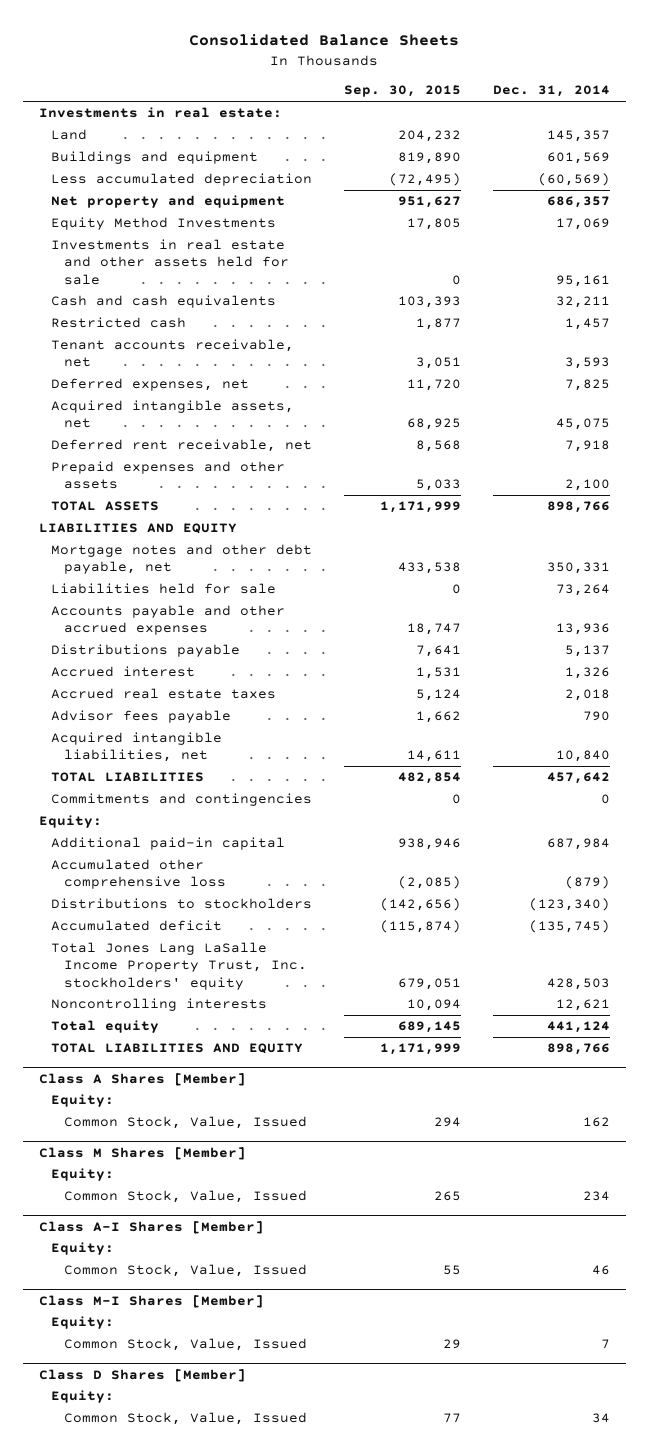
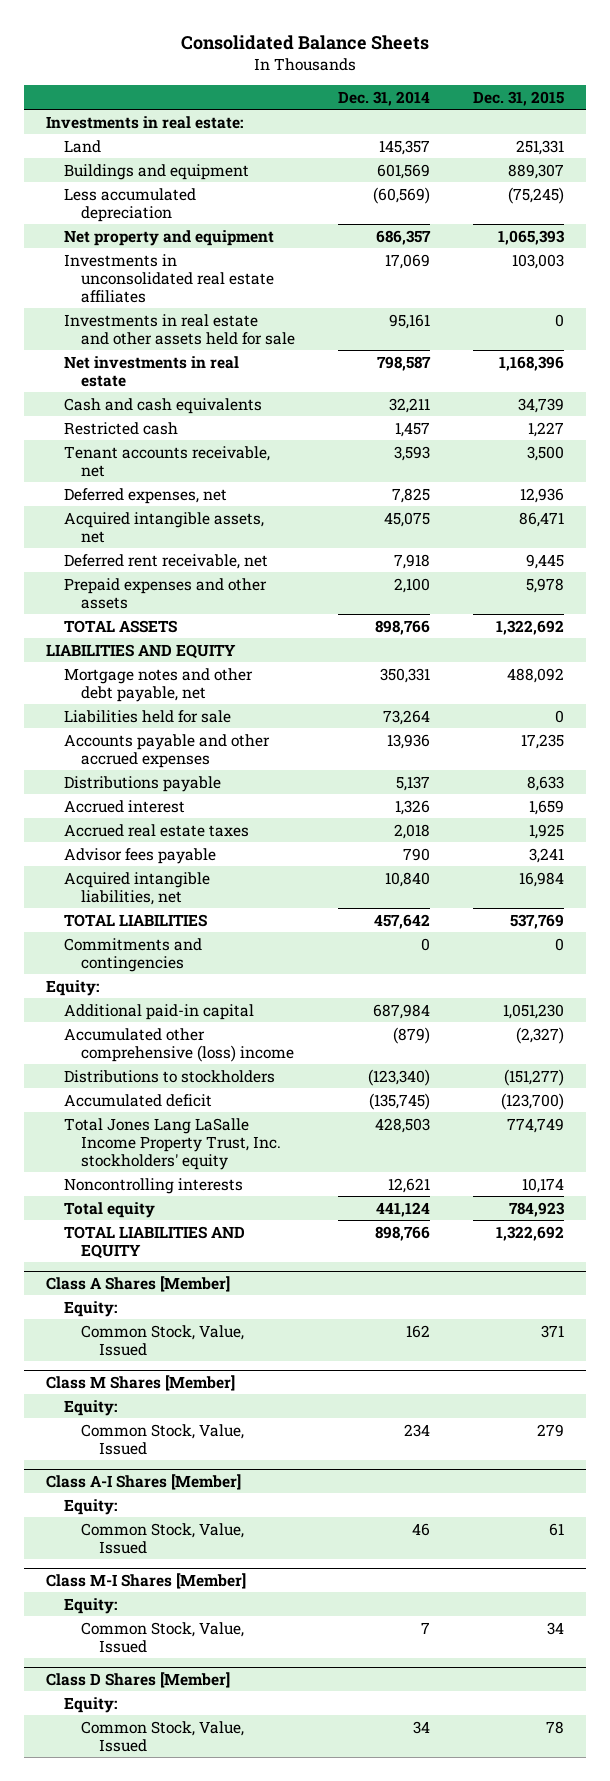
- | Sep. 30, 2015 | Dec. 31, 2014
+ | Dec. 31, 2014 | Dec. 31, 2015
- Equity Method Investments | 17,805 | 17,069
+ Investments in unconsolidated real estate affiliates | 17,069 | 103,003
+ Net investments in real estate | 798,587 | 1,168,396
- Accumulated other comprehensive loss | (2,085) | (879)
+ Accumulated other comprehensive (loss) income | (879) | (2,327)

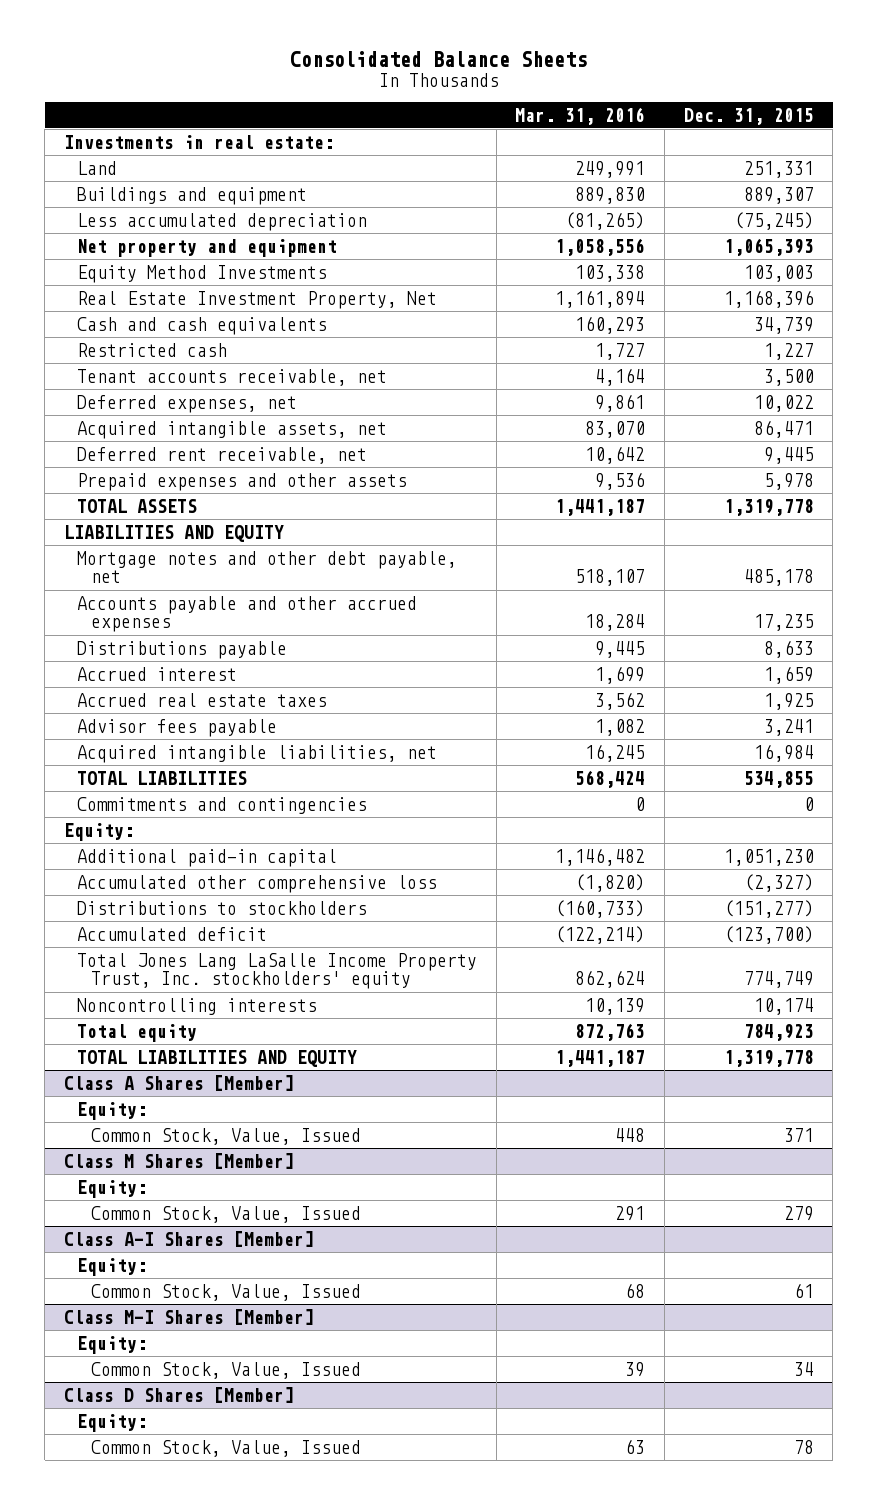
- | Dec. 31, 2014 | Dec. 31, 2015
+ | Mar. 31, 2016 | Dec. 31, 2015
- Investments in unconsolidated real estate affiliates | 17,069 | 103,003
- Investments in real estate and other assets held for sale | 95,161 | 0
- Net investments in real estate | 798,587 | 1,168,396
+ Equity Method Investments | 103,338 | 103,003
+ Real Estate Investment Property, Net | 1,161,894 | 1,168,396
- Deferred expenses, net | 7,825 | 12,936
+ Deferred expenses, net | 9,861 | 10,022
- TOTAL ASSETS | 898,766 | 1,322,692
+ TOTAL ASSETS | 1,441,187 | 1,319,778
- Mortgage notes and other debt payable, net | 350,331 | 488,092
- Liabilities held for sale | 73,264 | 0
+ Mortgage notes and other debt payable, net | 518,107 | 485,178
- TOTAL LIABILITIES | 457,642 | 537,769
+ TOTAL LIABILITIES | 568,424 | 534,855
- Accumulated other comprehensive (loss) income | (879) | (2,327)
+ Accumulated other comprehensive loss | (1,820) | (2,327)
- TOTAL LIABILITIES AND EQUITY | 898,766 | 1,322,692
+ TOTAL LIABILITIES AND EQUITY | 1,441,187 | 1,319,778

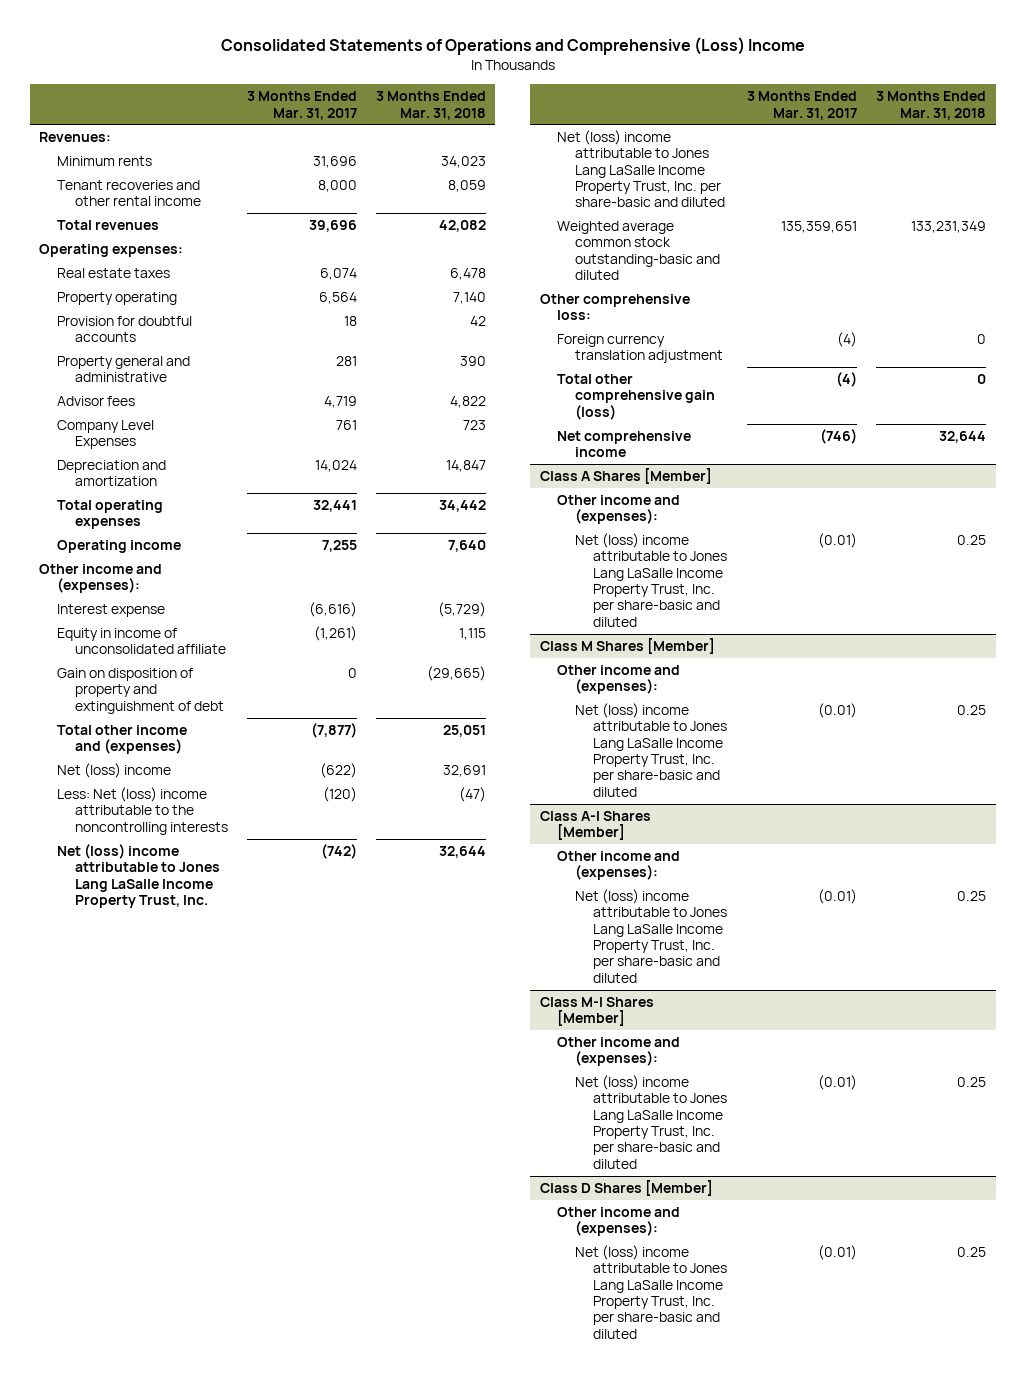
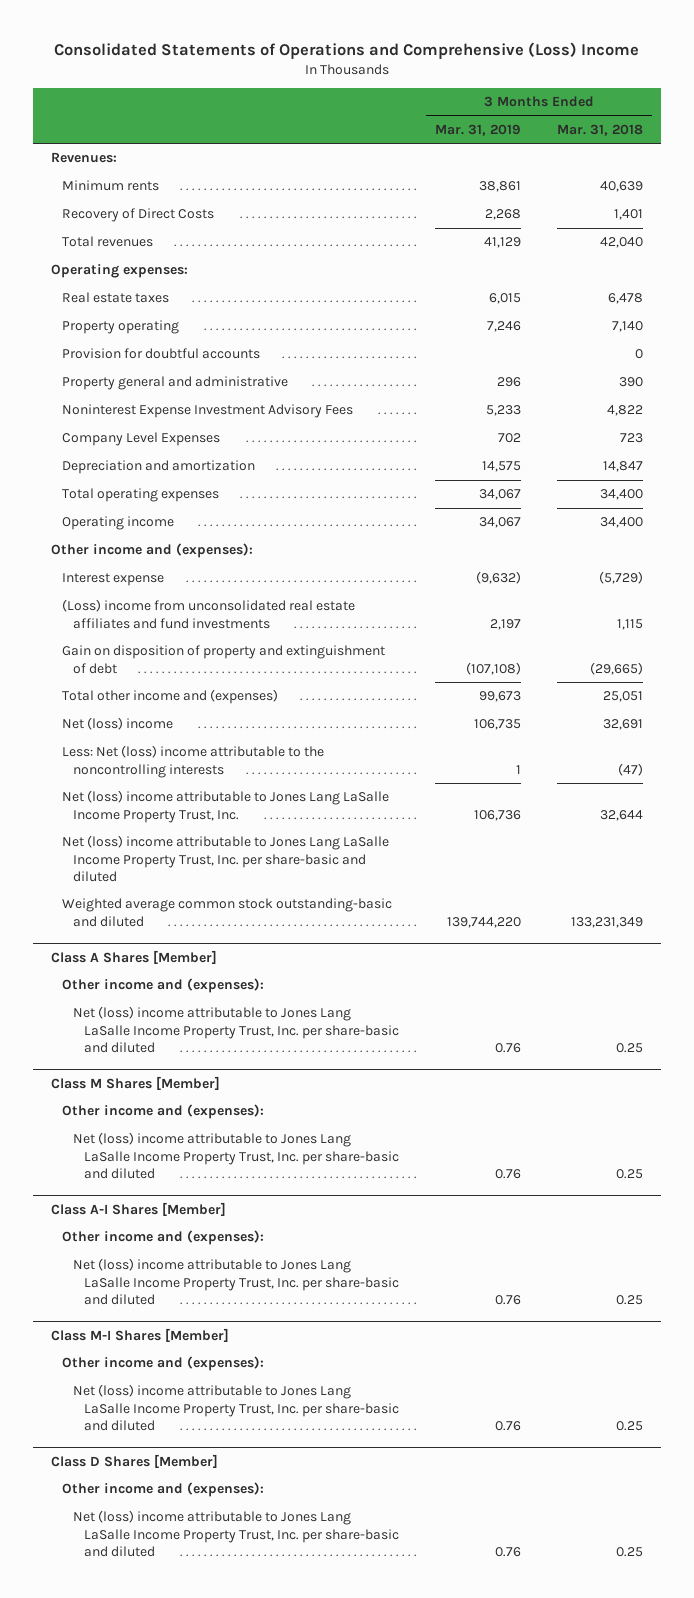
- | 3 Months Ended Mar. 31, 2017 | 3 Months Ended Mar. 31, 2018
+ | 3 Months Ended Mar. 31, 2019 | 3 Months Ended Mar. 31, 2018
- Minimum rents | 31,696 | 34,023
- Tenant recoveries and other rental income | 8,000 | 8,059
- Total revenues | 39,696 | 42,082
+ Minimum rents | 38,861 | 40,639
+ Recovery of Direct Costs | 2,268 | 1,401
+ Total revenues | 41,129 | 42,040
- Provision for doubtful accounts | 18 | 42
+ Provision for doubtful accounts | | 0
- Advisor fees | 4,719 | 4,822
+ Noninterest Expense Investment Advisory Fees | 5,233 | 4,822
- Total operating expenses | 32,441 | 34,442
- Operating income | 7,255 | 7,640
+ Total operating expenses | 34,067 | 34,400
+ Operating income | 34,067 | 34,400
- Equity in income of unconsolidated affiliate | (1,261) | 1,115
+ (Loss) income from unconsolidated real estate affiliates and fund investments | 2,197 | 1,115
- Other comprehensive loss:
- Foreign currency translation adjustment | (4) | 0
- Total other comprehensive gain (loss) | (4) | 0
- Net comprehensive income | (746) | 32,644

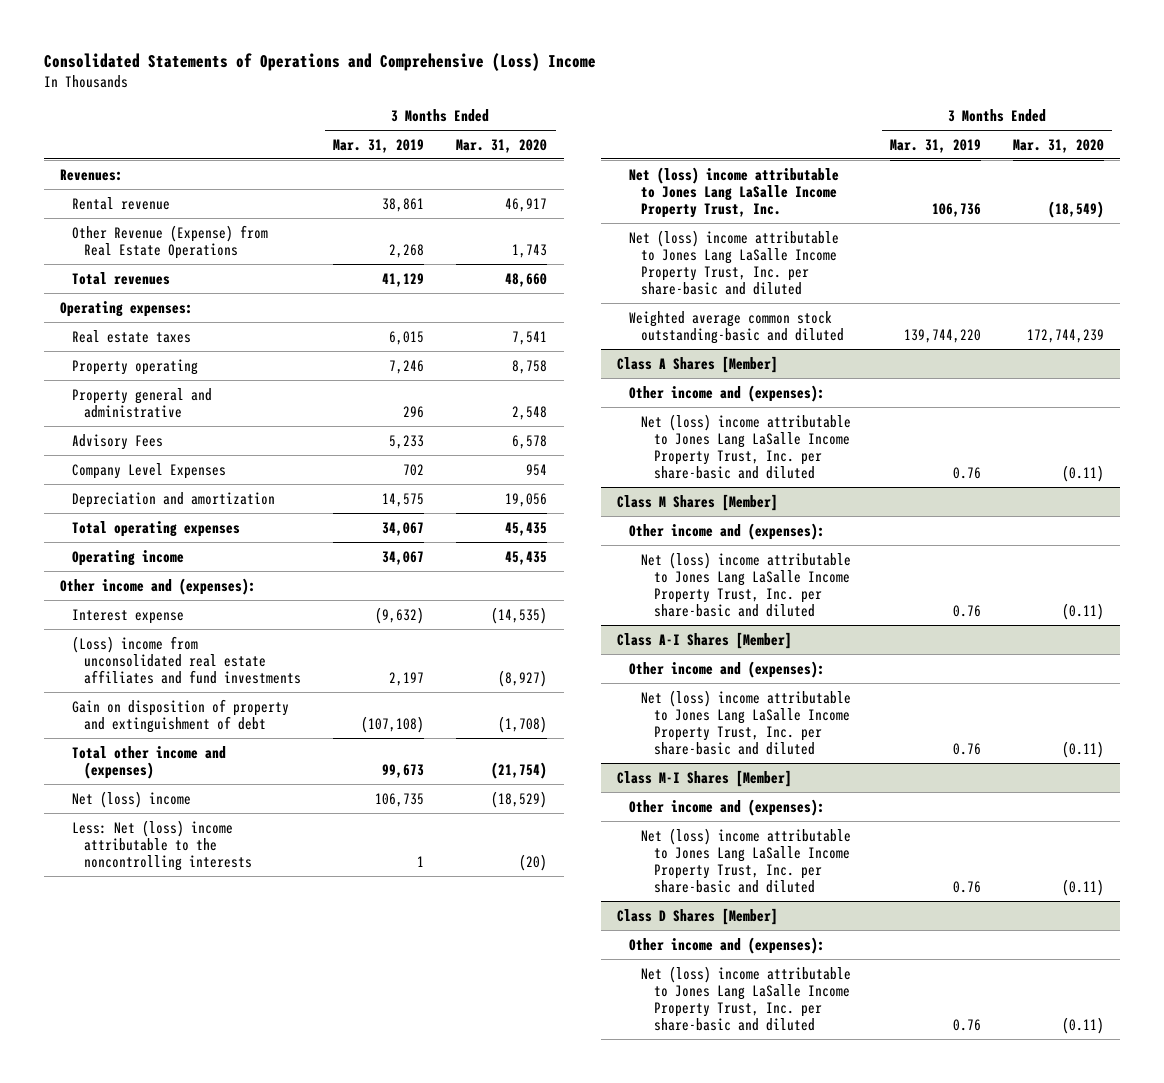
- | 3 Months Ended Mar. 31, 2019 | 3 Months Ended Mar. 31, 2018
+ | 3 Months Ended Mar. 31, 2019 | 3 Months Ended Mar. 31, 2020
- Minimum rents | 38,861 | 40,639
- Recovery of Direct Costs | 2,268 | 1,401
+ Rental revenue | 38,861 | 46,917
+ Other Revenue (Expense) from Real Estate Operations | 2,268 | 1,743
- Provision for doubtful accounts | | 0
- Noninterest Expense Investment Advisory Fees | 5,233 | 4,822
+ Advisory Fees | 5,233 | 6,578

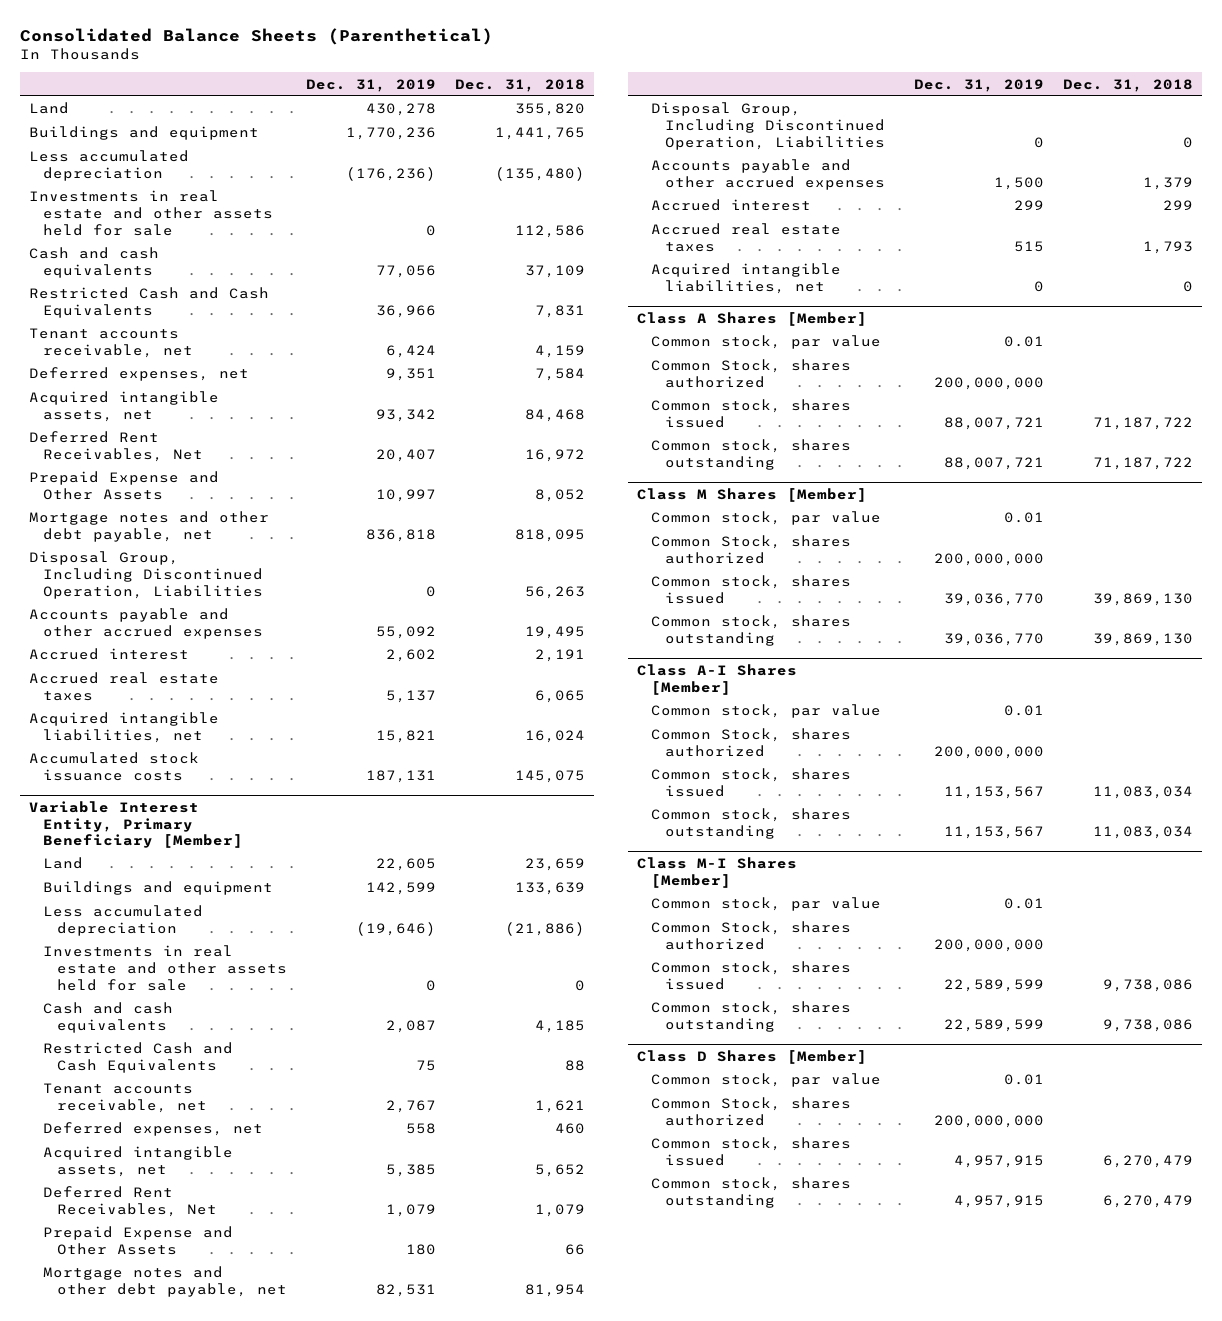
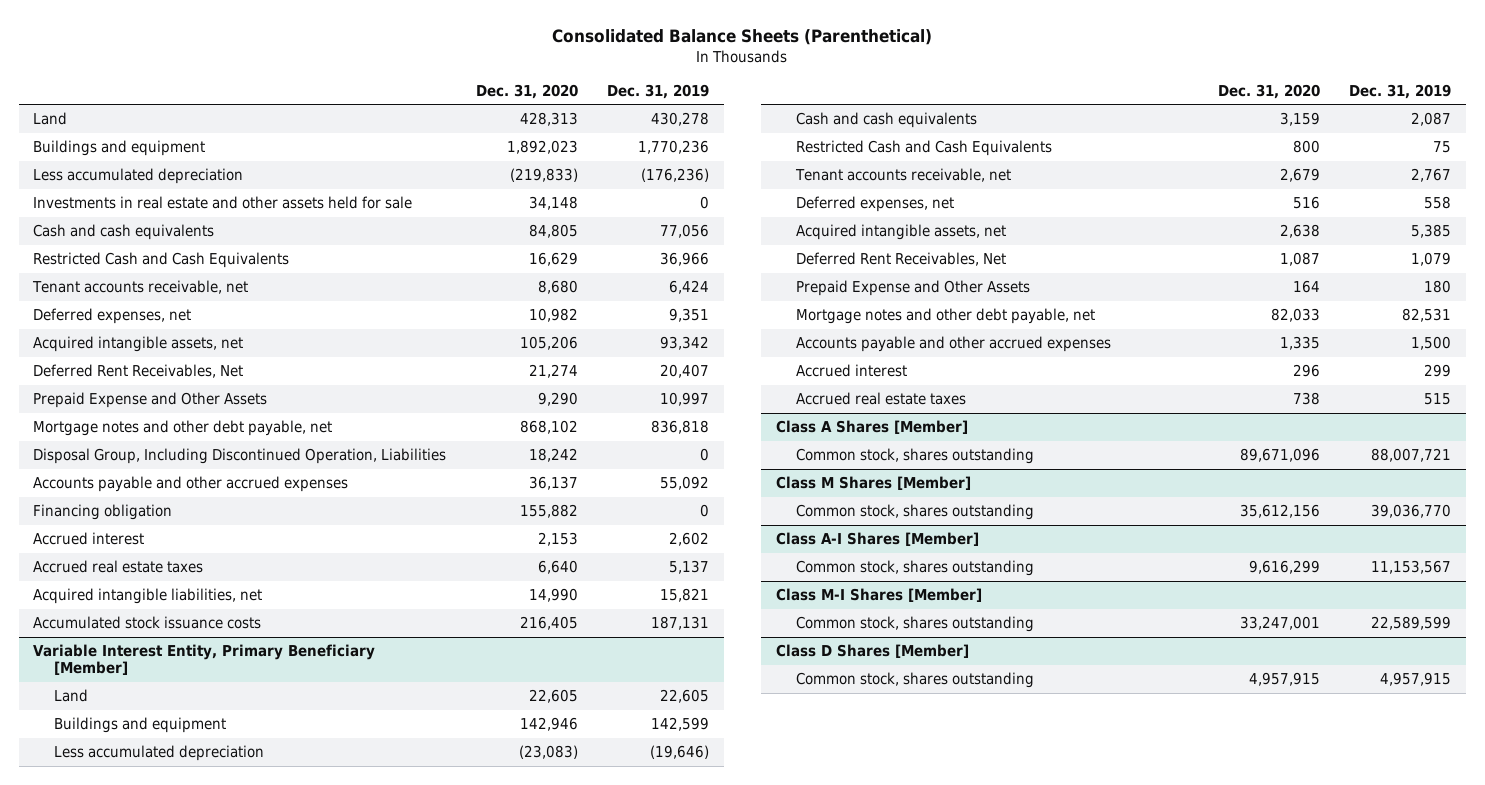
- | Dec. 31, 2019 | Dec. 31, 2018
+ | Dec. 31, 2020 | Dec. 31, 2019
+ Financing obligation | 155,882 | 0
@ Variable Interest Entity, Primary Beneficiary [Member]
- Investments in real estate and other assets held for sale | 0 | 0
- Disposal Group, Including Discontinued Operation, Liabilities | 0 | 0
- Acquired intangible liabilities, net | 0 | 0
@ Class A Shares [Member]
- Common stock, par value | 0.01 |
- Common Stock, shares authorized | 200,000,000 |
- Common stock, shares issued | 88,007,721 | 71,187,722
@ Class M Shares [Member]
- Common stock, par value | 0.01 |
- Common Stock, shares authorized | 200,000,000 |
- Common stock, shares issued | 39,036,770 | 39,869,130
@ Class A-I Shares [Member]
- Common stock, par value | 0.01 |
- Common Stock, shares authorized | 200,000,000 |
- Common stock, shares issued | 11,153,567 | 11,083,034
@ Class M-I Shares [Member]
- Common stock, par value | 0.01 |
- Common Stock, shares authorized | 200,000,000 |
- Common stock, shares issued | 22,589,599 | 9,738,086
@ Class D Shares [Member]
- Common stock, par value | 0.01 |
- Common Stock, shares authorized | 200,000,000 |
- Common stock, shares issued | 4,957,915 | 6,270,479

